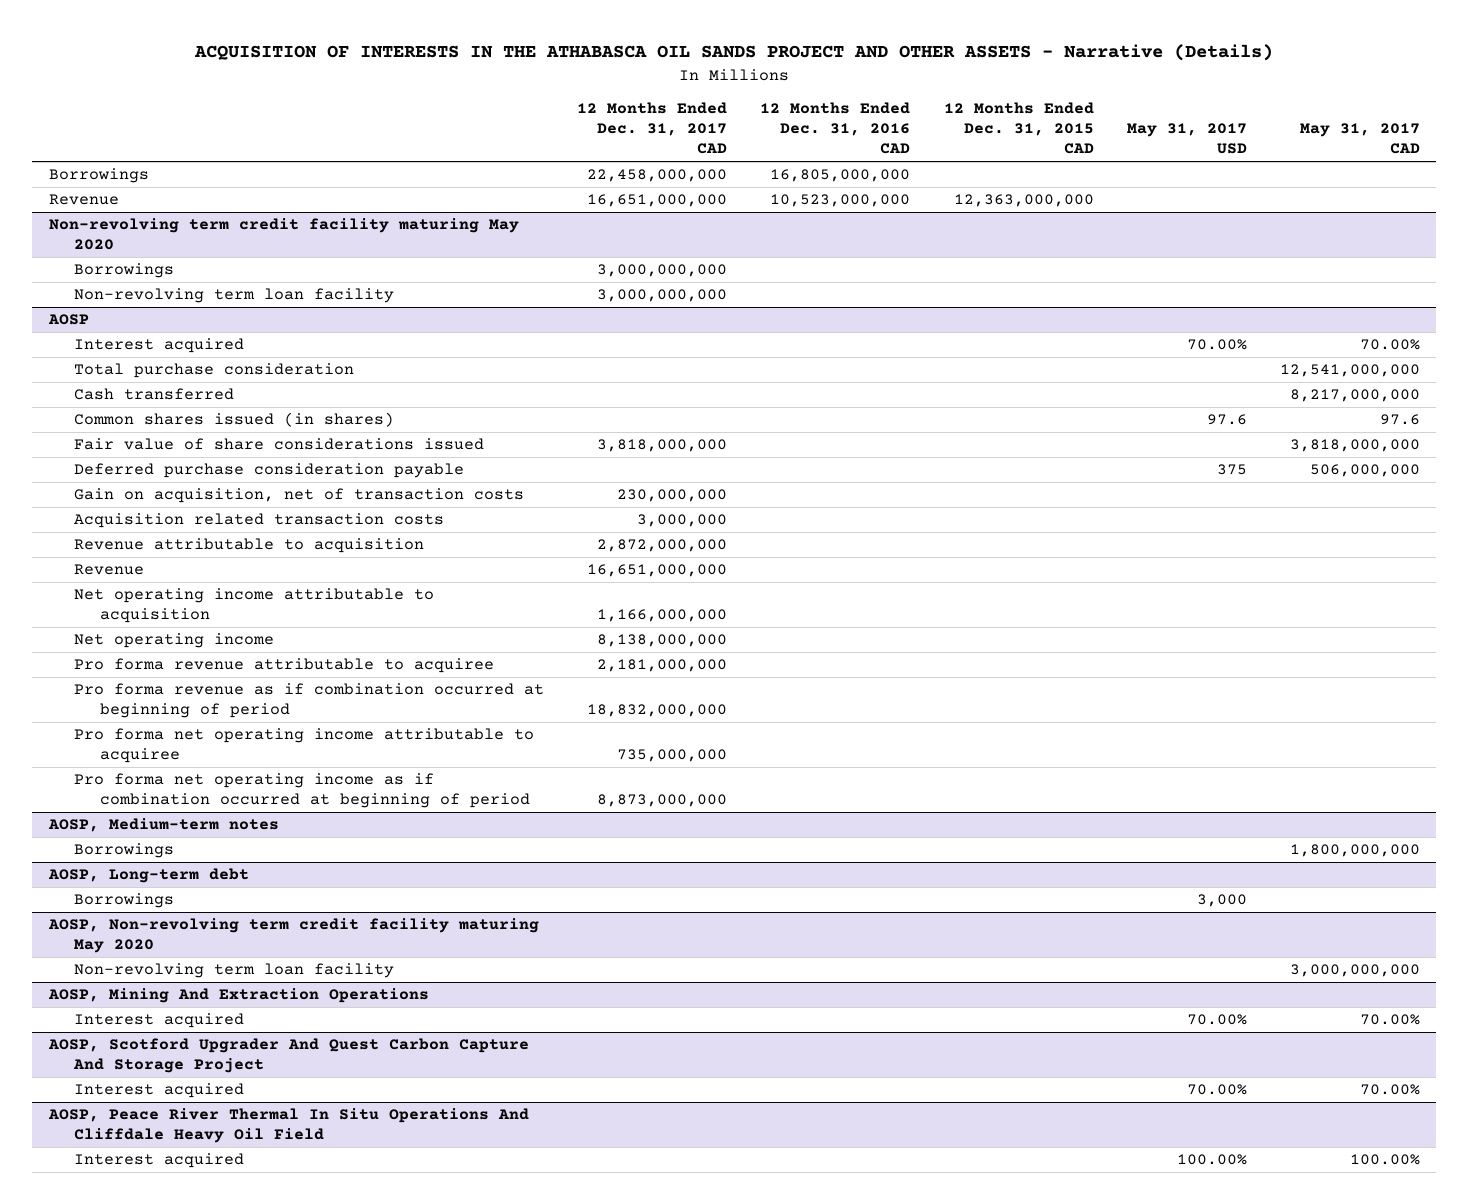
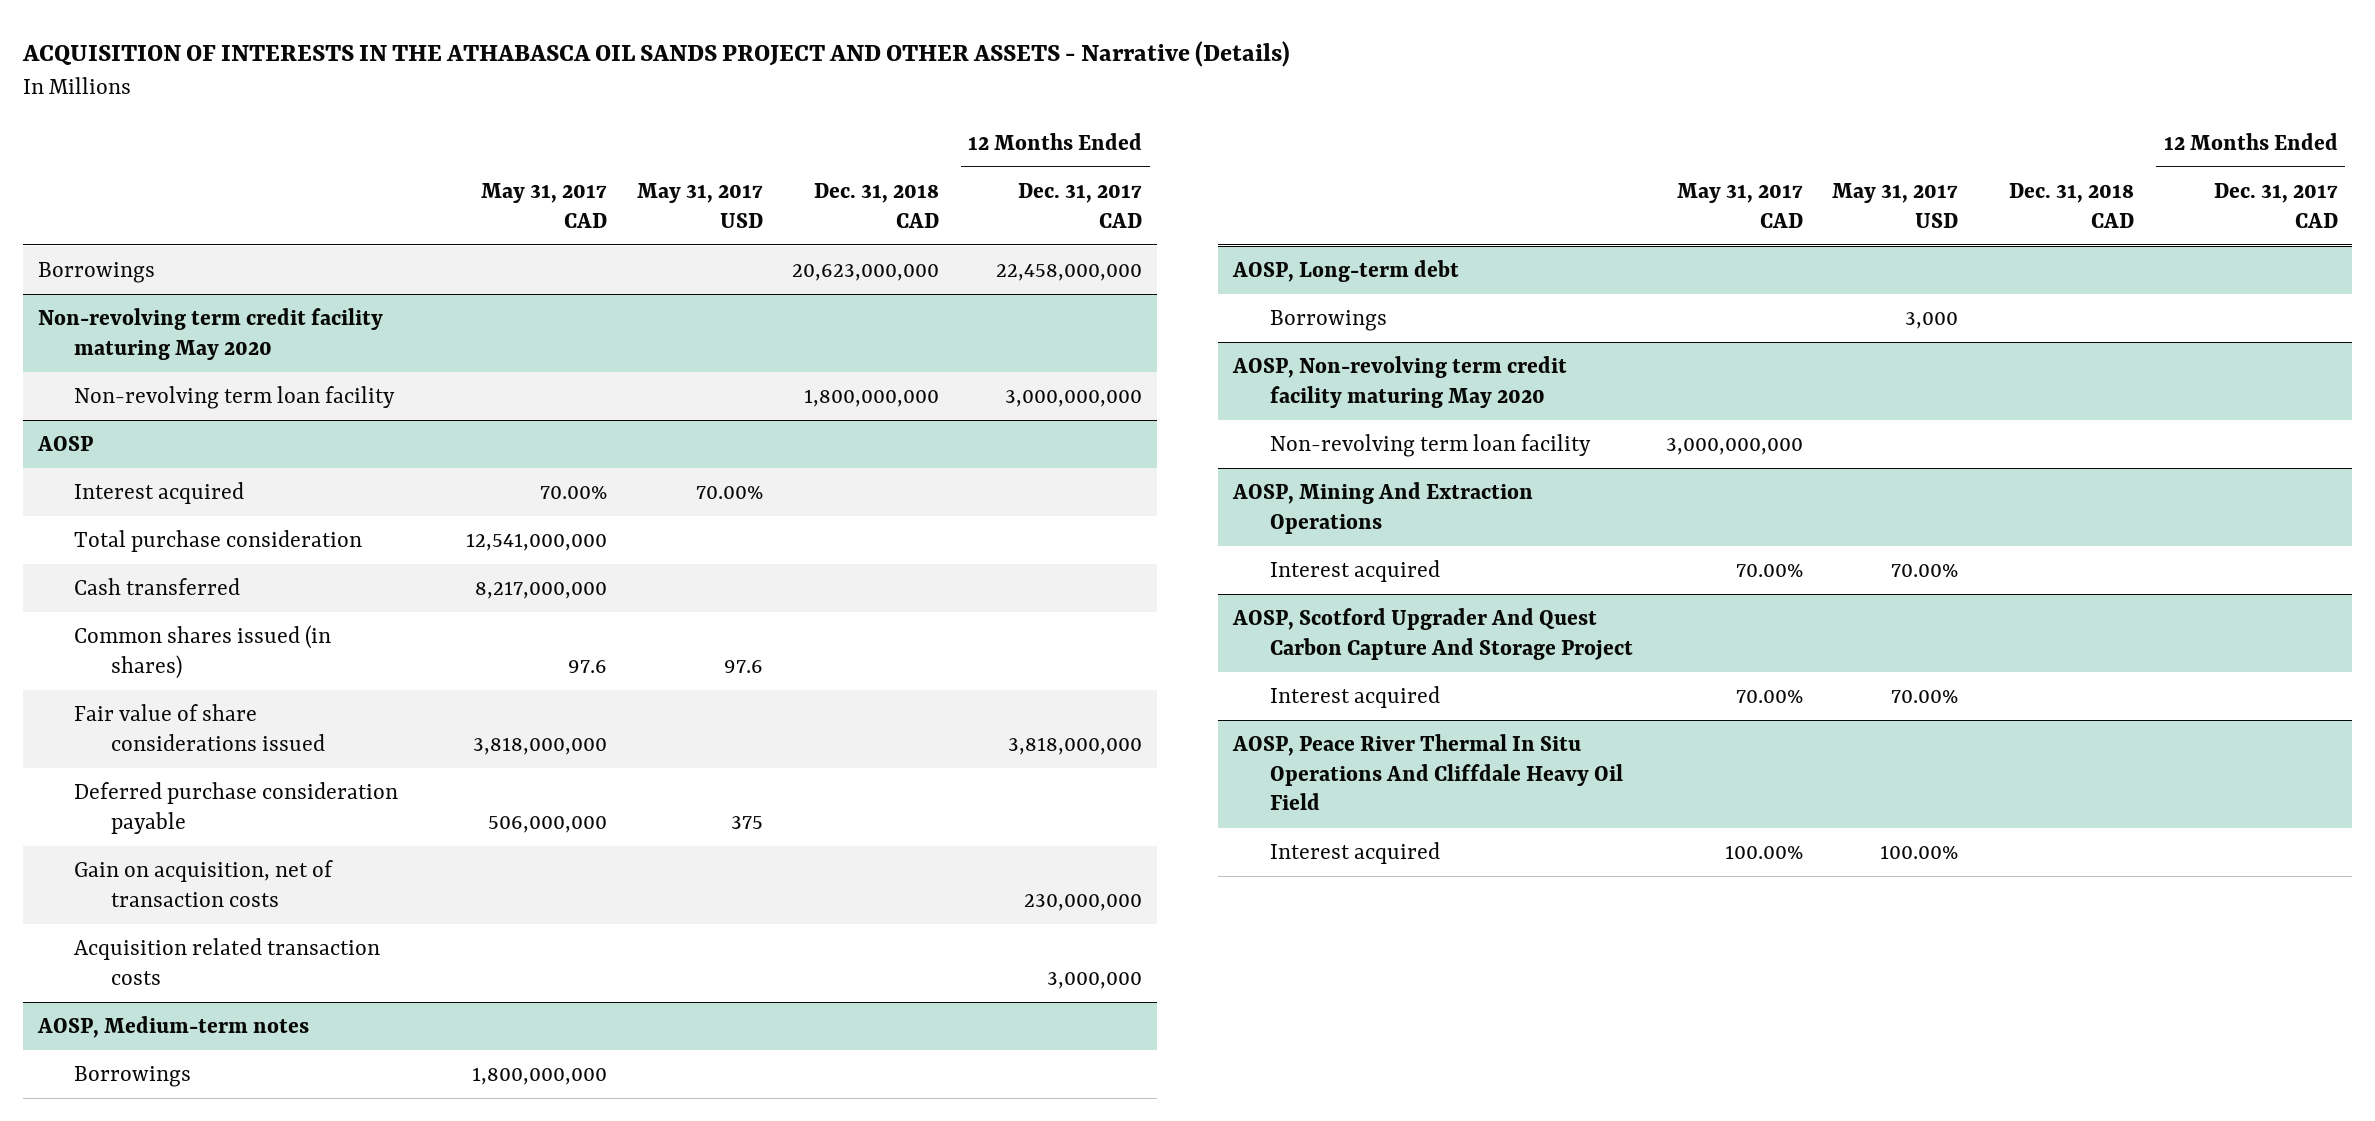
- | 12 Months Ended Dec. 31, 2017 CAD | 12 Months Ended Dec. 31, 2016 CAD | 12 Months Ended Dec. 31, 2015 CAD | May 31, 2017 USD | May 31, 2017 CAD
+ | May 31, 2017 CAD | May 31, 2017 USD | Dec. 31, 2018 CAD | 12 Months Ended Dec. 31, 2017 CAD
- Revenue | 16,651,000,000 | 10,523,000,000 | 12,363,000,000 | |
@ Non-revolving term credit facility maturing May 2020
- Borrowings | 3,000,000,000 | | | |
@ AOSP
- Revenue attributable to acquisition | 2,872,000,000 | | | |
- Revenue | 16,651,000,000 | | | |
- Net operating income attributable to acquisition | 1,166,000,000 | | | |
- Net operating income | 8,138,000,000 | | | |
- Pro forma revenue attributable to acquiree | 2,181,000,000 | | | |
- Pro forma revenue as if combination occurred at beginning of period | 18,832,000,000 | | | |
- Pro forma net operating income attributable to acquiree | 735,000,000 | | | |
- Pro forma net operating income as if combination occurred at beginning of period | 8,873,000,000 | | | |

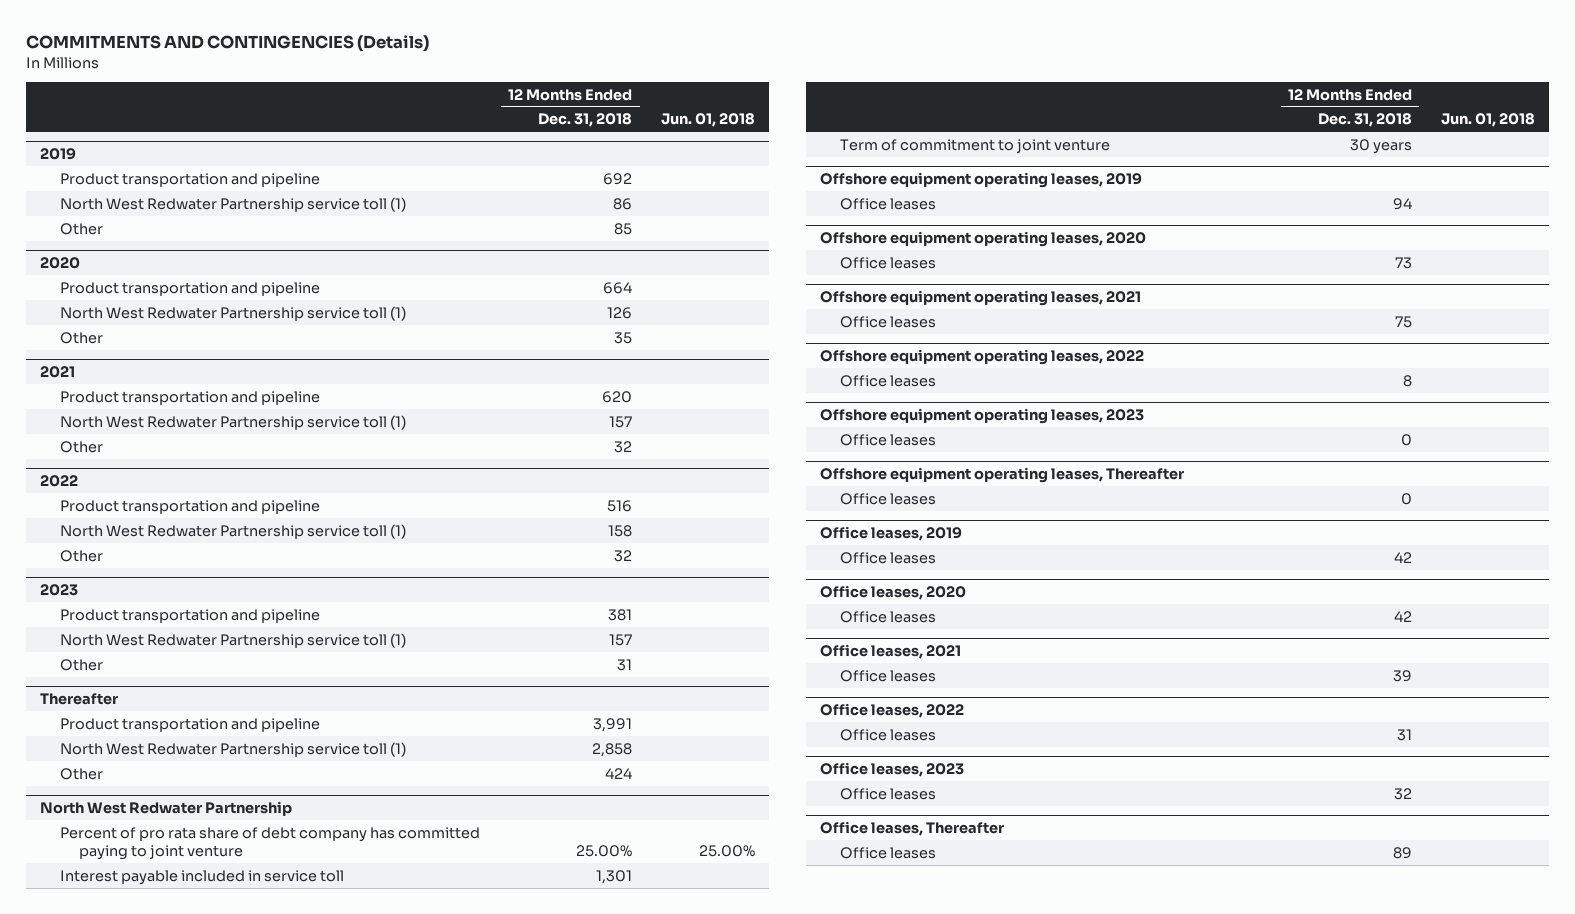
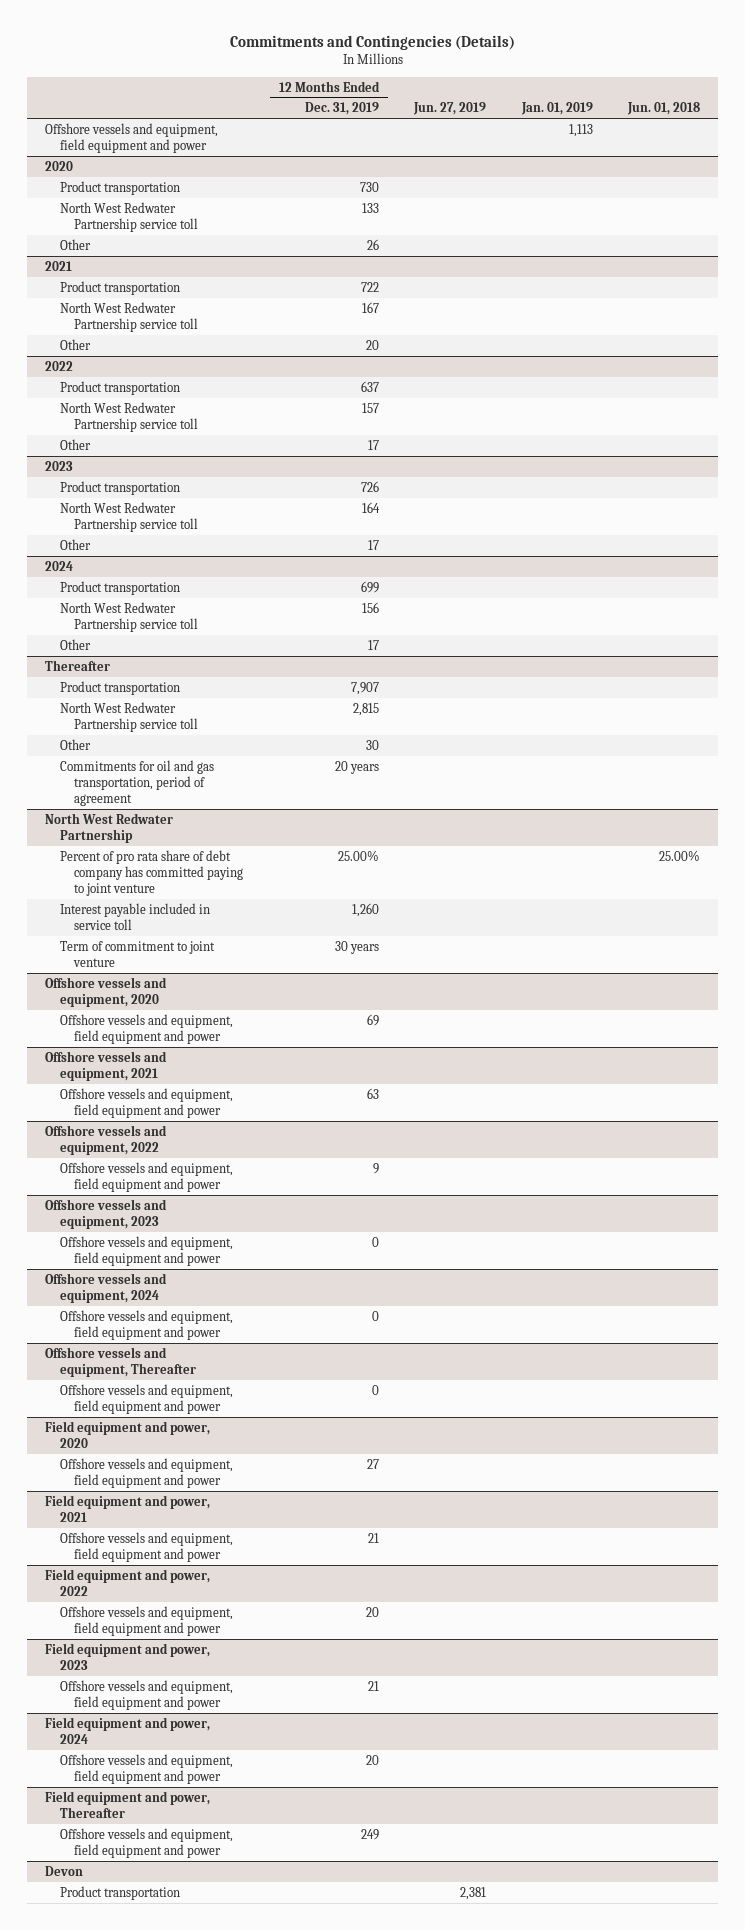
- COMMITMENTS AND CONTINGENCIES (Details)
+ Commitments and Contingencies (Details)
- | 12 Months Ended Dec. 31, 2018 | Jun. 01, 2018
+ | 12 Months Ended Dec. 31, 2019 | Jun. 27, 2019 | Jan. 01, 2019 | Jun. 01, 2018
- 2019
- Product transportation and pipeline | 692 |
- North West Redwater Partnership service toll (1) | 86 |
- Other | 85 |
+ Offshore vessels and equipment, field equipment and power | | | 1,113 |
@ 2020
- Product transportation and pipeline | 664 |
- North West Redwater Partnership service toll (1) | 126 |
+ Product transportation | 730 | | |
+ North West Redwater Partnership service toll | 133 | | |
@ 2021
- Product transportation and pipeline | 620 |
- North West Redwater Partnership service toll (1) | 157 |
+ Product transportation | 722 | | |
+ North West Redwater Partnership service toll | 167 | | |
@ 2022
- Product transportation and pipeline | 516 |
- North West Redwater Partnership service toll (1) | 158 |
+ Product transportation | 637 | | |
+ North West Redwater Partnership service toll | 157 | | |
@ 2023
- Product transportation and pipeline | 381 |
- North West Redwater Partnership service toll (1) | 157 |
+ Product transportation | 726 | | |
+ North West Redwater Partnership service toll | 164 | | |
+ 2024
+ Product transportation | 699 | | |
+ North West Redwater Partnership service toll | 156 | | |
+ Other | 17 | | |
@ Thereafter
- Product transportation and pipeline | 3,991 |
- North West Redwater Partnership service toll (1) | 2,858 |
+ Product transportation | 7,907 | | |
+ North West Redwater Partnership service toll | 2,815 | | |
+ Commitments for oil and gas transportation, period of agreement | 20 years | | |
- Offshore equipment operating leases, 2019
- Office leases | 94 |
- Offshore equipment operating leases, 2020
- Office leases | 73 |
- Offshore equipment operating leases, 2021
- Office leases | 75 |
- Offshore equipment operating leases, 2022
- Office leases | 8 |
- Offshore equipment operating leases, 2023
- Office leases | 0 |
- Offshore equipment operating leases, Thereafter
- Office leases | 0 |
- Office leases, 2019
- Office leases | 42 |
- Office leases, 2020
- Office leases | 42 |
- Office leases, 2021
- Office leases | 39 |
- Office leases, 2022
- Office leases | 31 |
- Office leases, 2023
- Office leases | 32 |
- Office leases, Thereafter
- Office leases | 89 |
+ Offshore vessels and equipment, 2020
+ Offshore vessels and equipment, field equipment and power | 69 | | |
+ Offshore vessels and equipment, 2021
+ Offshore vessels and equipment, field equipment and power | 63 | | |
+ Offshore vessels and equipment, 2022
+ Offshore vessels and equipment, field equipment and power | 9 | | |
+ Offshore vessels and equipment, 2023
+ Offshore vessels and equipment, field equipment and power | 0 | | |
+ Offshore vessels and equipment, 2024
+ Offshore vessels and equipment, field equipment and power | 0 | | |
+ Offshore vessels and equipment, Thereafter
+ Offshore vessels and equipment, field equipment and power | 0 | | |
+ Field equipment and power, 2020
+ Offshore vessels and equipment, field equipment and power | 27 | | |
+ Field equipment and power, 2021
+ Offshore vessels and equipment, field equipment and power | 21 | | |
+ Field equipment and power, 2022
+ Offshore vessels and equipment, field equipment and power | 20 | | |
+ Field equipment and power, 2023
+ Offshore vessels and equipment, field equipment and power | 21 | | |
+ Field equipment and power, 2024
+ Offshore vessels and equipment, field equipment and power | 20 | | |
+ Field equipment and power, Thereafter
+ Offshore vessels and equipment, field equipment and power | 249 | | |
+ Devon
+ Product transportation | | 2,381 | |

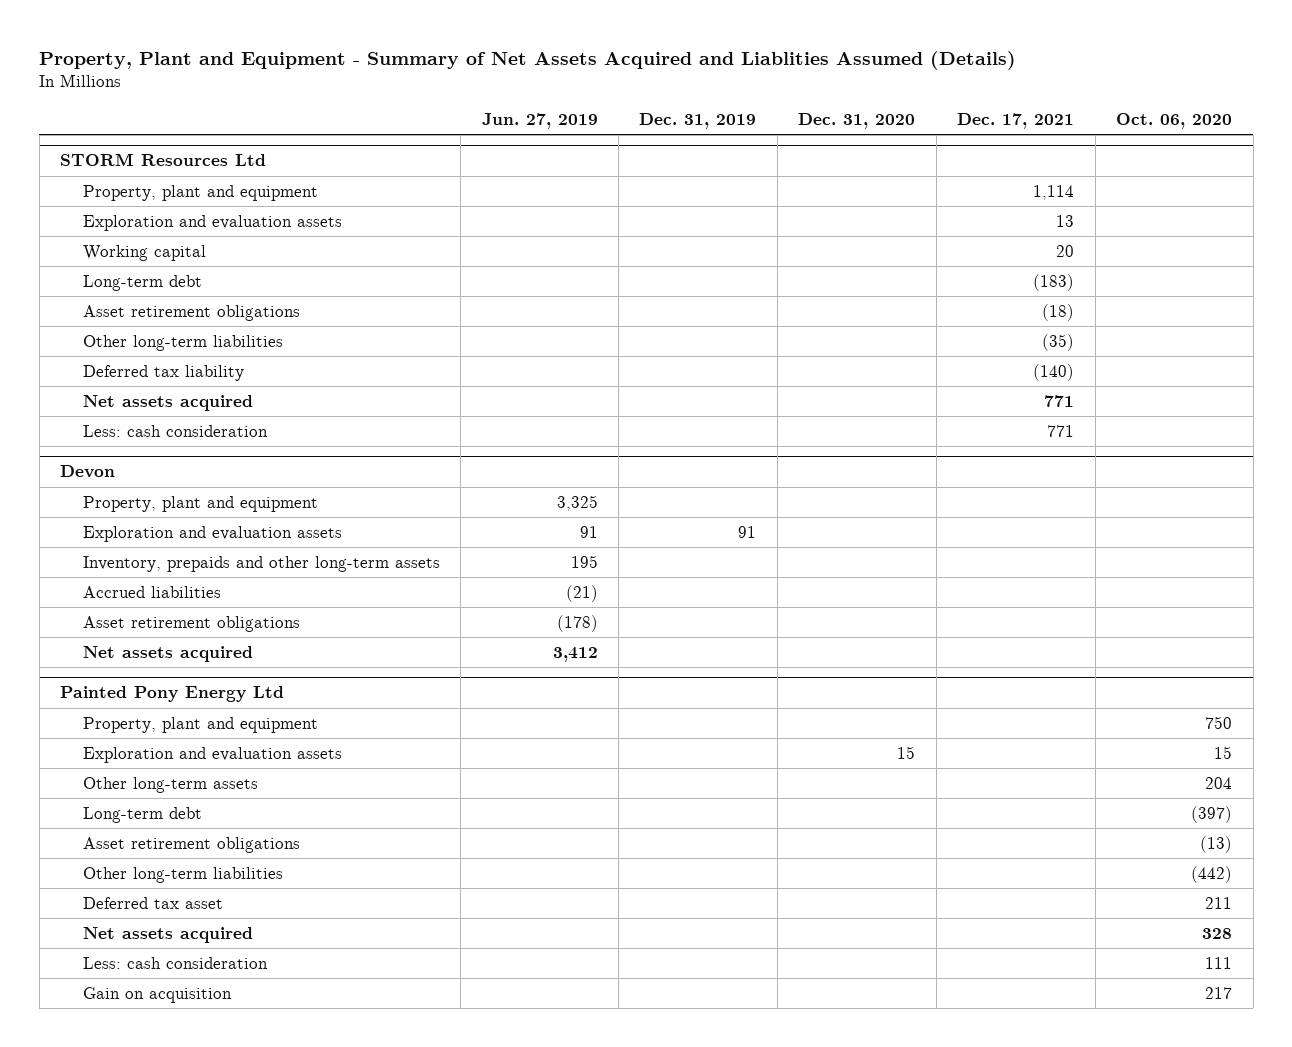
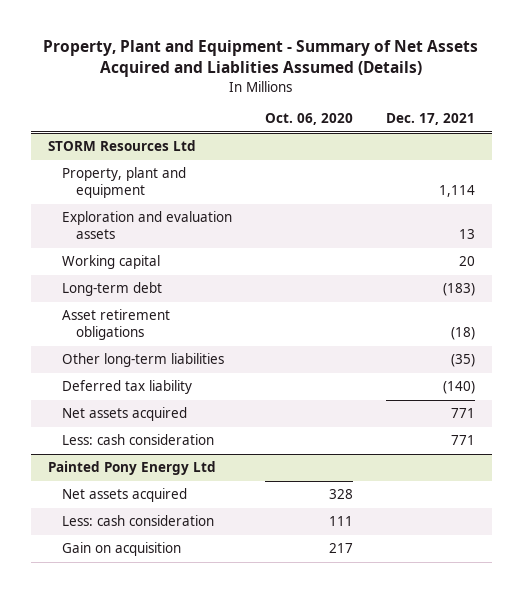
- | Jun. 27, 2019 | Dec. 31, 2019 | Dec. 31, 2020 | Dec. 17, 2021 | Oct. 06, 2020
+ | Oct. 06, 2020 | Dec. 17, 2021
- Devon
- Property, plant and equipment | 3,325 | | | |
- Exploration and evaluation assets | 91 | 91 | | |
- Inventory, prepaids and other long-term assets | 195 | | | |
- Accrued liabilities | (21) | | | |
- Asset retirement obligations | (178) | | | |
- Net assets acquired | 3,412 | | | |
@ Painted Pony Energy Ltd
- Property, plant and equipment | | | | | 750
- Exploration and evaluation assets | | | 15 | | 15
- Other long-term assets | | | | | 204
- Long-term debt | | | | | (397)
- Asset retirement obligations | | | | | (13)
- Other long-term liabilities | | | | | (442)
- Deferred tax asset | | | | | 211

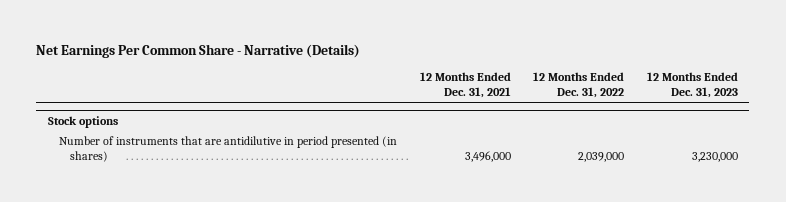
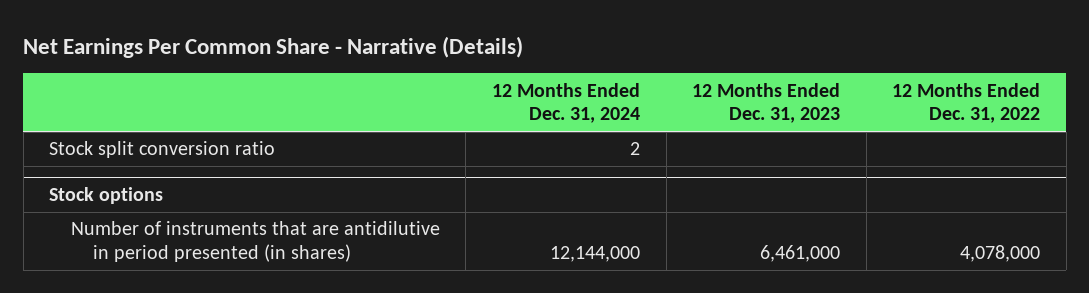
- | 12 Months Ended Dec. 31, 2021 | 12 Months Ended Dec. 31, 2022 | 12 Months Ended Dec. 31, 2023
+ | 12 Months Ended Dec. 31, 2024 | 12 Months Ended Dec. 31, 2023 | 12 Months Ended Dec. 31, 2022
+ Stock split conversion ratio | 2 | |
@ Stock options
- Number of instruments that are antidilutive in period presented (in shares) | 3,496,000 | 2,039,000 | 3,230,000
+ Number of instruments that are antidilutive in period presented (in shares) | 12,144,000 | 6,461,000 | 4,078,000

